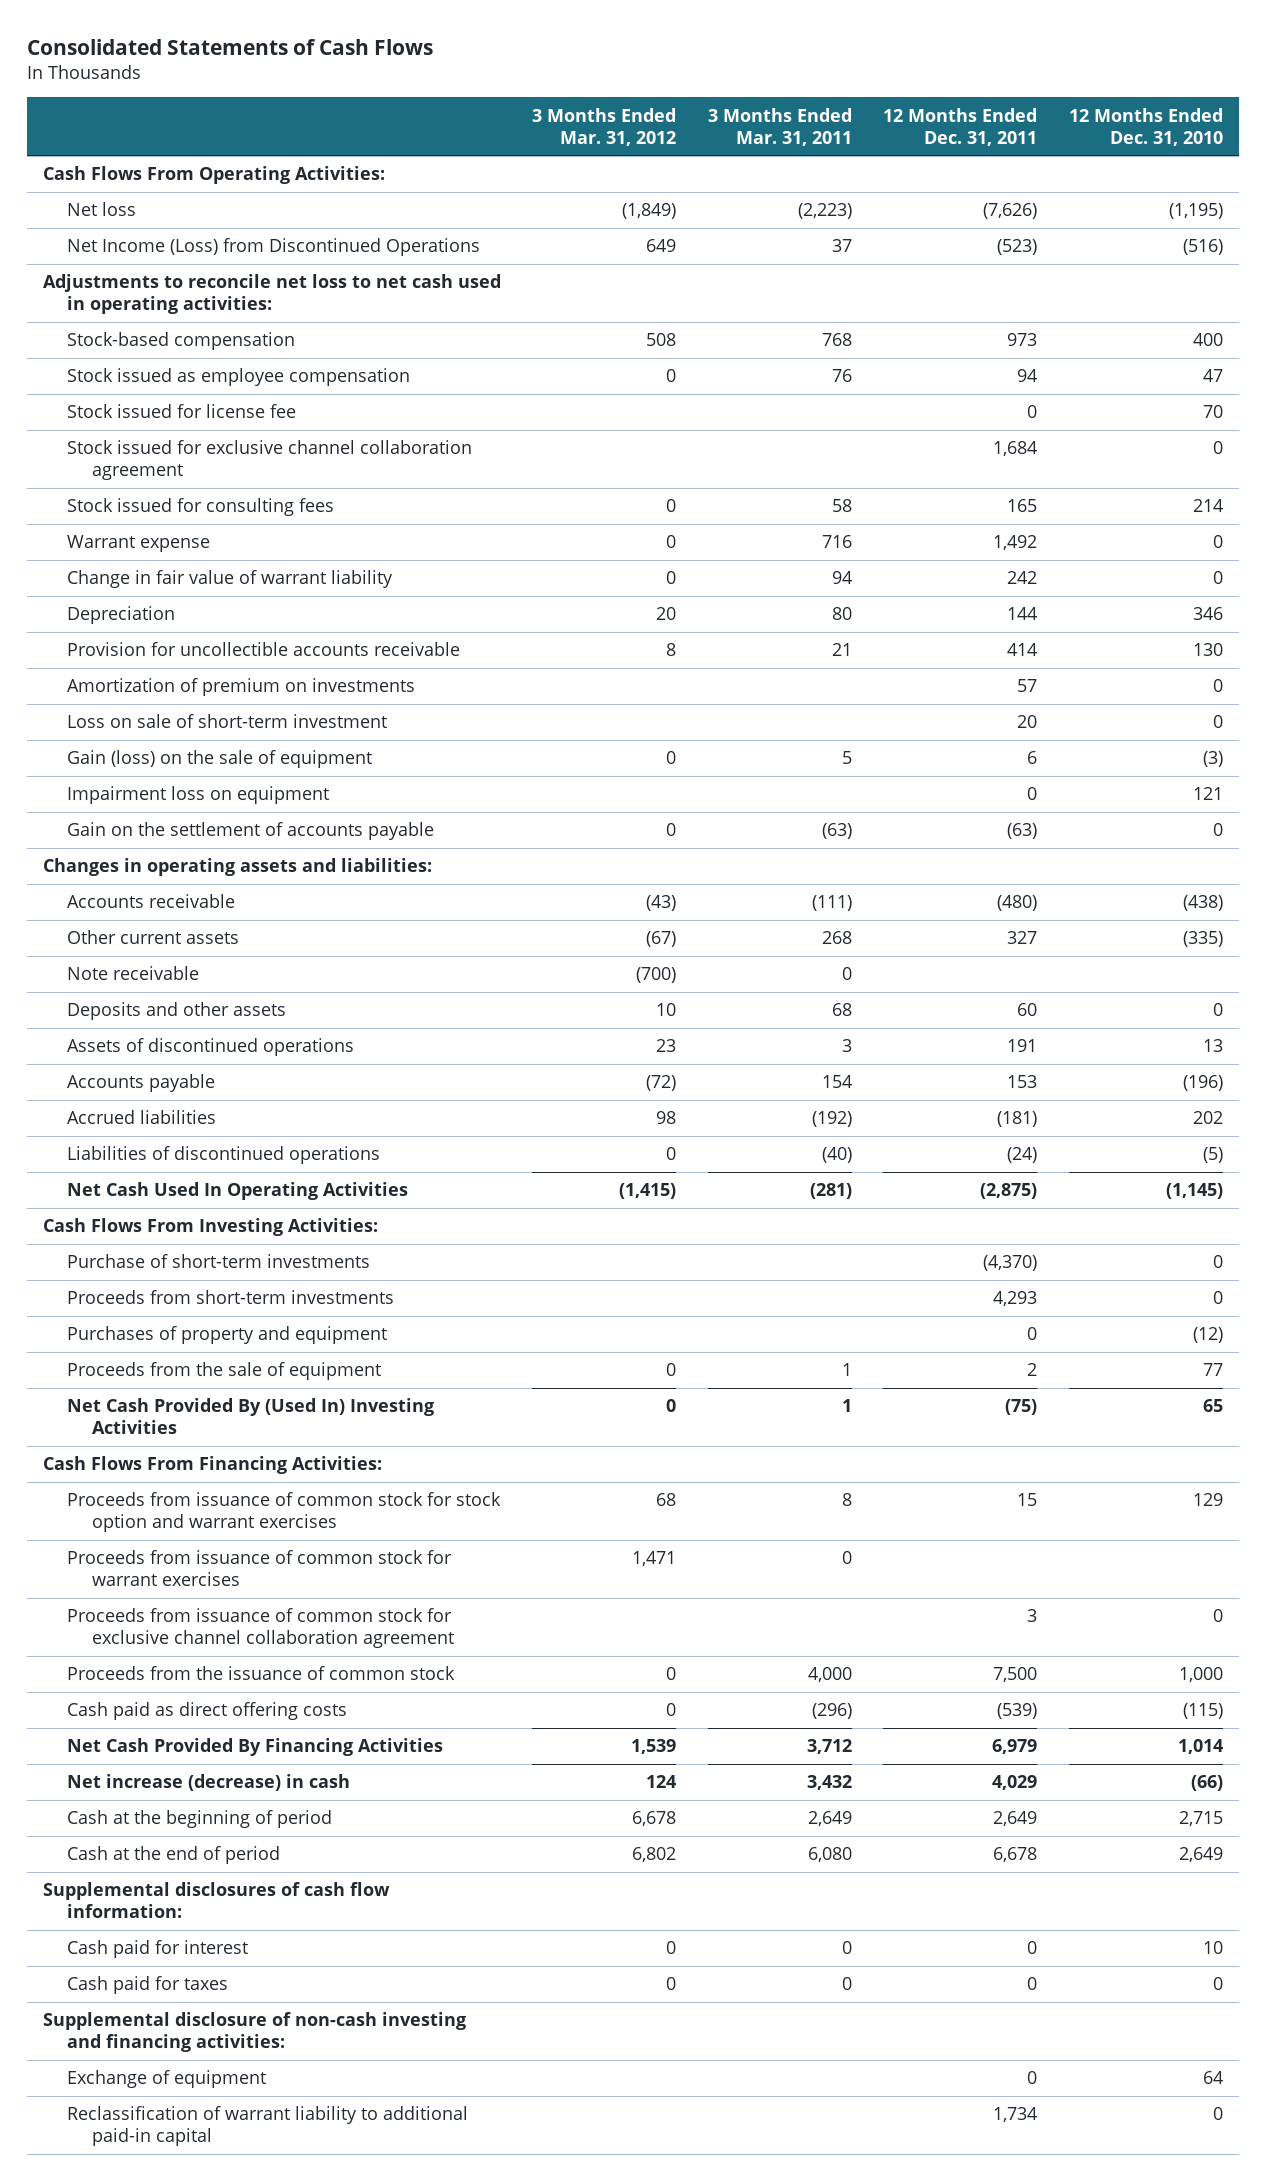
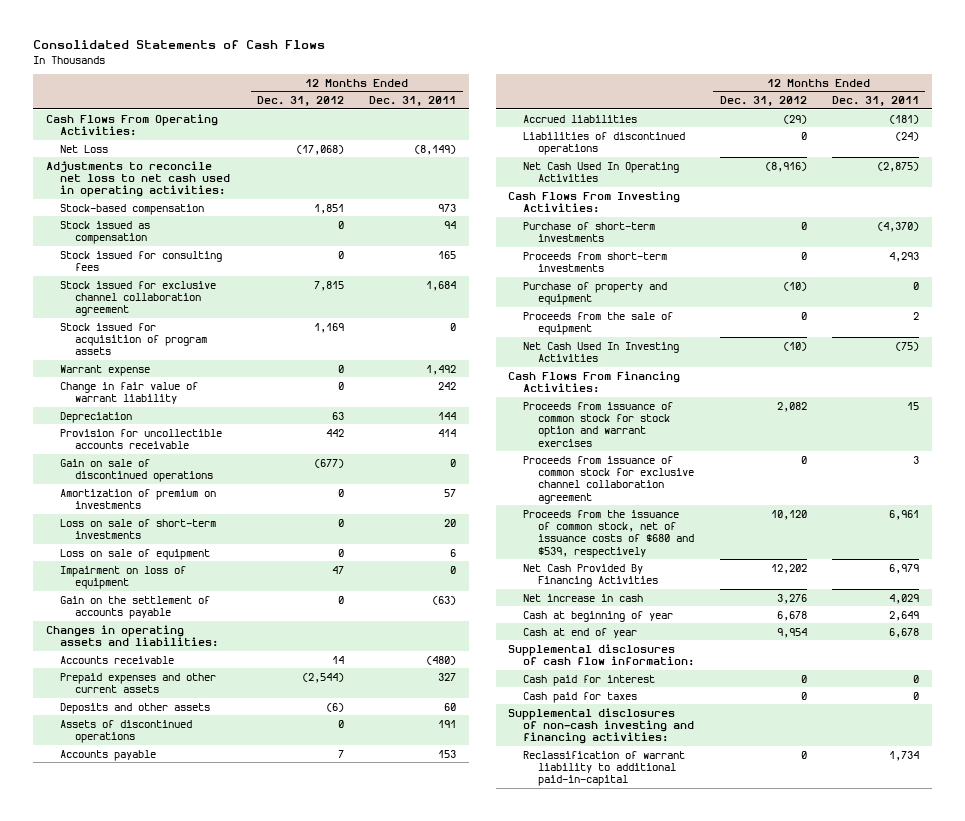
- | 3 Months Ended Mar. 31, 2012 | 3 Months Ended Mar. 31, 2011 | 12 Months Ended Dec. 31, 2011 | 12 Months Ended Dec. 31, 2010
+ | 12 Months Ended Dec. 31, 2012 | 12 Months Ended Dec. 31, 2011
- Net loss | (1,849) | (2,223) | (7,626) | (1,195)
- Net Income (Loss) from Discontinued Operations | 649 | 37 | (523) | (516)
+ Net Loss | (17,068) | (8,149)
- Stock issued as employee compensation | 0 | 76 | 94 | 47
- Stock issued for license fee | | | 0 | 70
+ Stock issued as compensation | 0 | 94
moved down: Stock issued for exclusive channel collaboration agreement | 7,815 | 1,684
+ Stock issued for acquisition of program assets | 1,169 | 0
+ Gain on sale of discontinued operations | (677) | 0
- Loss on sale of short-term investment | | | 20 | 0
- Gain (loss) on the sale of equipment | 0 | 5 | 6 | (3)
- Impairment loss on equipment | | | 0 | 121
+ Loss on sale of short-term investments | 0 | 20
+ Loss on sale of equipment | 0 | 6
+ Impairment on loss of equipment | 47 | 0
- Other current assets | (67) | 268 | 327 | (335)
- Note receivable | (700) | 0 | |
+ Prepaid expenses and other current assets | (2,544) | 327
- Purchases of property and equipment | | | 0 | (12)
+ Purchase of property and equipment | (10) | 0
- Net Cash Provided By (Used In) Investing Activities | 0 | 1 | (75) | 65
+ Net Cash Used In Investing Activities | (10) | (75)
- Proceeds from issuance of common stock for warrant exercises | 1,471 | 0 | |
- Proceeds from the issuance of common stock | 0 | 4,000 | 7,500 | 1,000
- Cash paid as direct offering costs | 0 | (296) | (539) | (115)
+ Proceeds from the issuance of common stock, net of issuance costs of $680 and $539, respectively | 10,120 | 6,961
- Net increase (decrease) in cash | 124 | 3,432 | 4,029 | (66)
- Cash at the beginning of period | 6,678 | 2,649 | 2,649 | 2,715
- Cash at the end of period | 6,802 | 6,080 | 6,678 | 2,649
+ Net increase in cash | 3,276 | 4,029
+ Cash at beginning of year | 6,678 | 2,649
+ Cash at end of year | 9,954 | 6,678
- Supplemental disclosure of non-cash investing and financing activities:
- Exchange of equipment | | | 0 | 64
- Reclassification of warrant liability to additional paid-in capital | | | 1,734 | 0
+ Supplemental disclosures of non-cash investing and financing activities:
+ Reclassification of warrant liability to additional paid-in-capital | 0 | 1,734

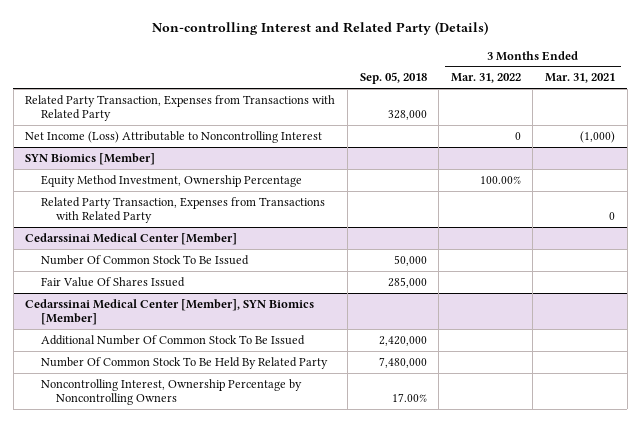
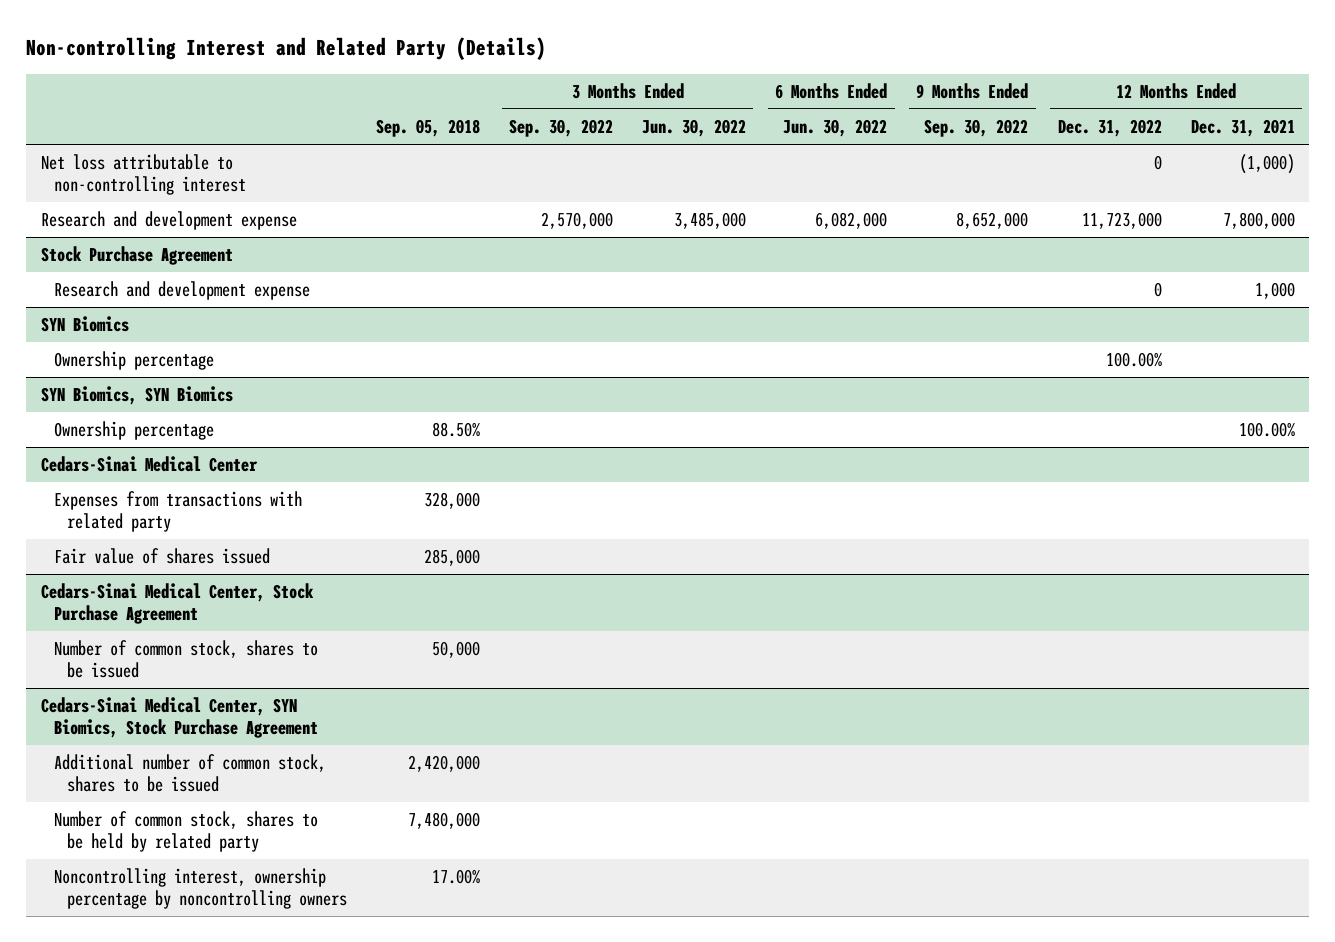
- | Sep. 05, 2018 | 3 Months Ended Mar. 31, 2022 | 3 Months Ended Mar. 31, 2021
+ | Sep. 05, 2018 | 3 Months Ended Sep. 30, 2022 | 3 Months Ended Jun. 30, 2022 | 6 Months Ended Jun. 30, 2022 | 9 Months Ended Sep. 30, 2022 | 12 Months Ended Dec. 31, 2022 | 12 Months Ended Dec. 31, 2021
- Related Party Transaction, Expenses from Transactions with Related Party | 328,000 | |
- Net Income (Loss) Attributable to Noncontrolling Interest | | 0 | (1,000)
- SYN Biomics [Member]
- Equity Method Investment, Ownership Percentage | | 100.00% |
- Related Party Transaction, Expenses from Transactions with Related Party | | | 0
- Cedarssinai Medical Center [Member]
- Number Of Common Stock To Be Issued | 50,000 | |
- Fair Value Of Shares Issued | 285,000 | |
- Cedarssinai Medical Center [Member], SYN Biomics [Member]
- Additional Number Of Common Stock To Be Issued | 2,420,000 | |
- Number Of Common Stock To Be Held By Related Party | 7,480,000 | |
- Noncontrolling Interest, Ownership Percentage by Noncontrolling Owners | 17.00% | |
+ Net loss attributable to non-controlling interest | | | | | | 0 | (1,000)
+ Research and development expense | | 2,570,000 | 3,485,000 | 6,082,000 | 8,652,000 | 11,723,000 | 7,800,000
+ Stock Purchase Agreement
+ Research and development expense | | | | | | 0 | 1,000
+ SYN Biomics
+ Ownership percentage | | | | | | 100.00% |
+ SYN Biomics, SYN Biomics
+ Ownership percentage | 88.50% | | | | | | 100.00%
+ Cedars-Sinai Medical Center
+ Expenses from transactions with related party | 328,000 | | | | | |
+ Fair value of shares issued | 285,000 | | | | | |
+ Cedars-Sinai Medical Center, Stock Purchase Agreement
+ Number of common stock, shares to be issued | 50,000 | | | | | |
+ Cedars-Sinai Medical Center, SYN Biomics, Stock Purchase Agreement
+ Additional number of common stock, shares to be issued | 2,420,000 | | | | | |
+ Number of common stock, shares to be held by related party | 7,480,000 | | | | | |
+ Noncontrolling interest, ownership percentage by noncontrolling owners | 17.00% | | | | | |

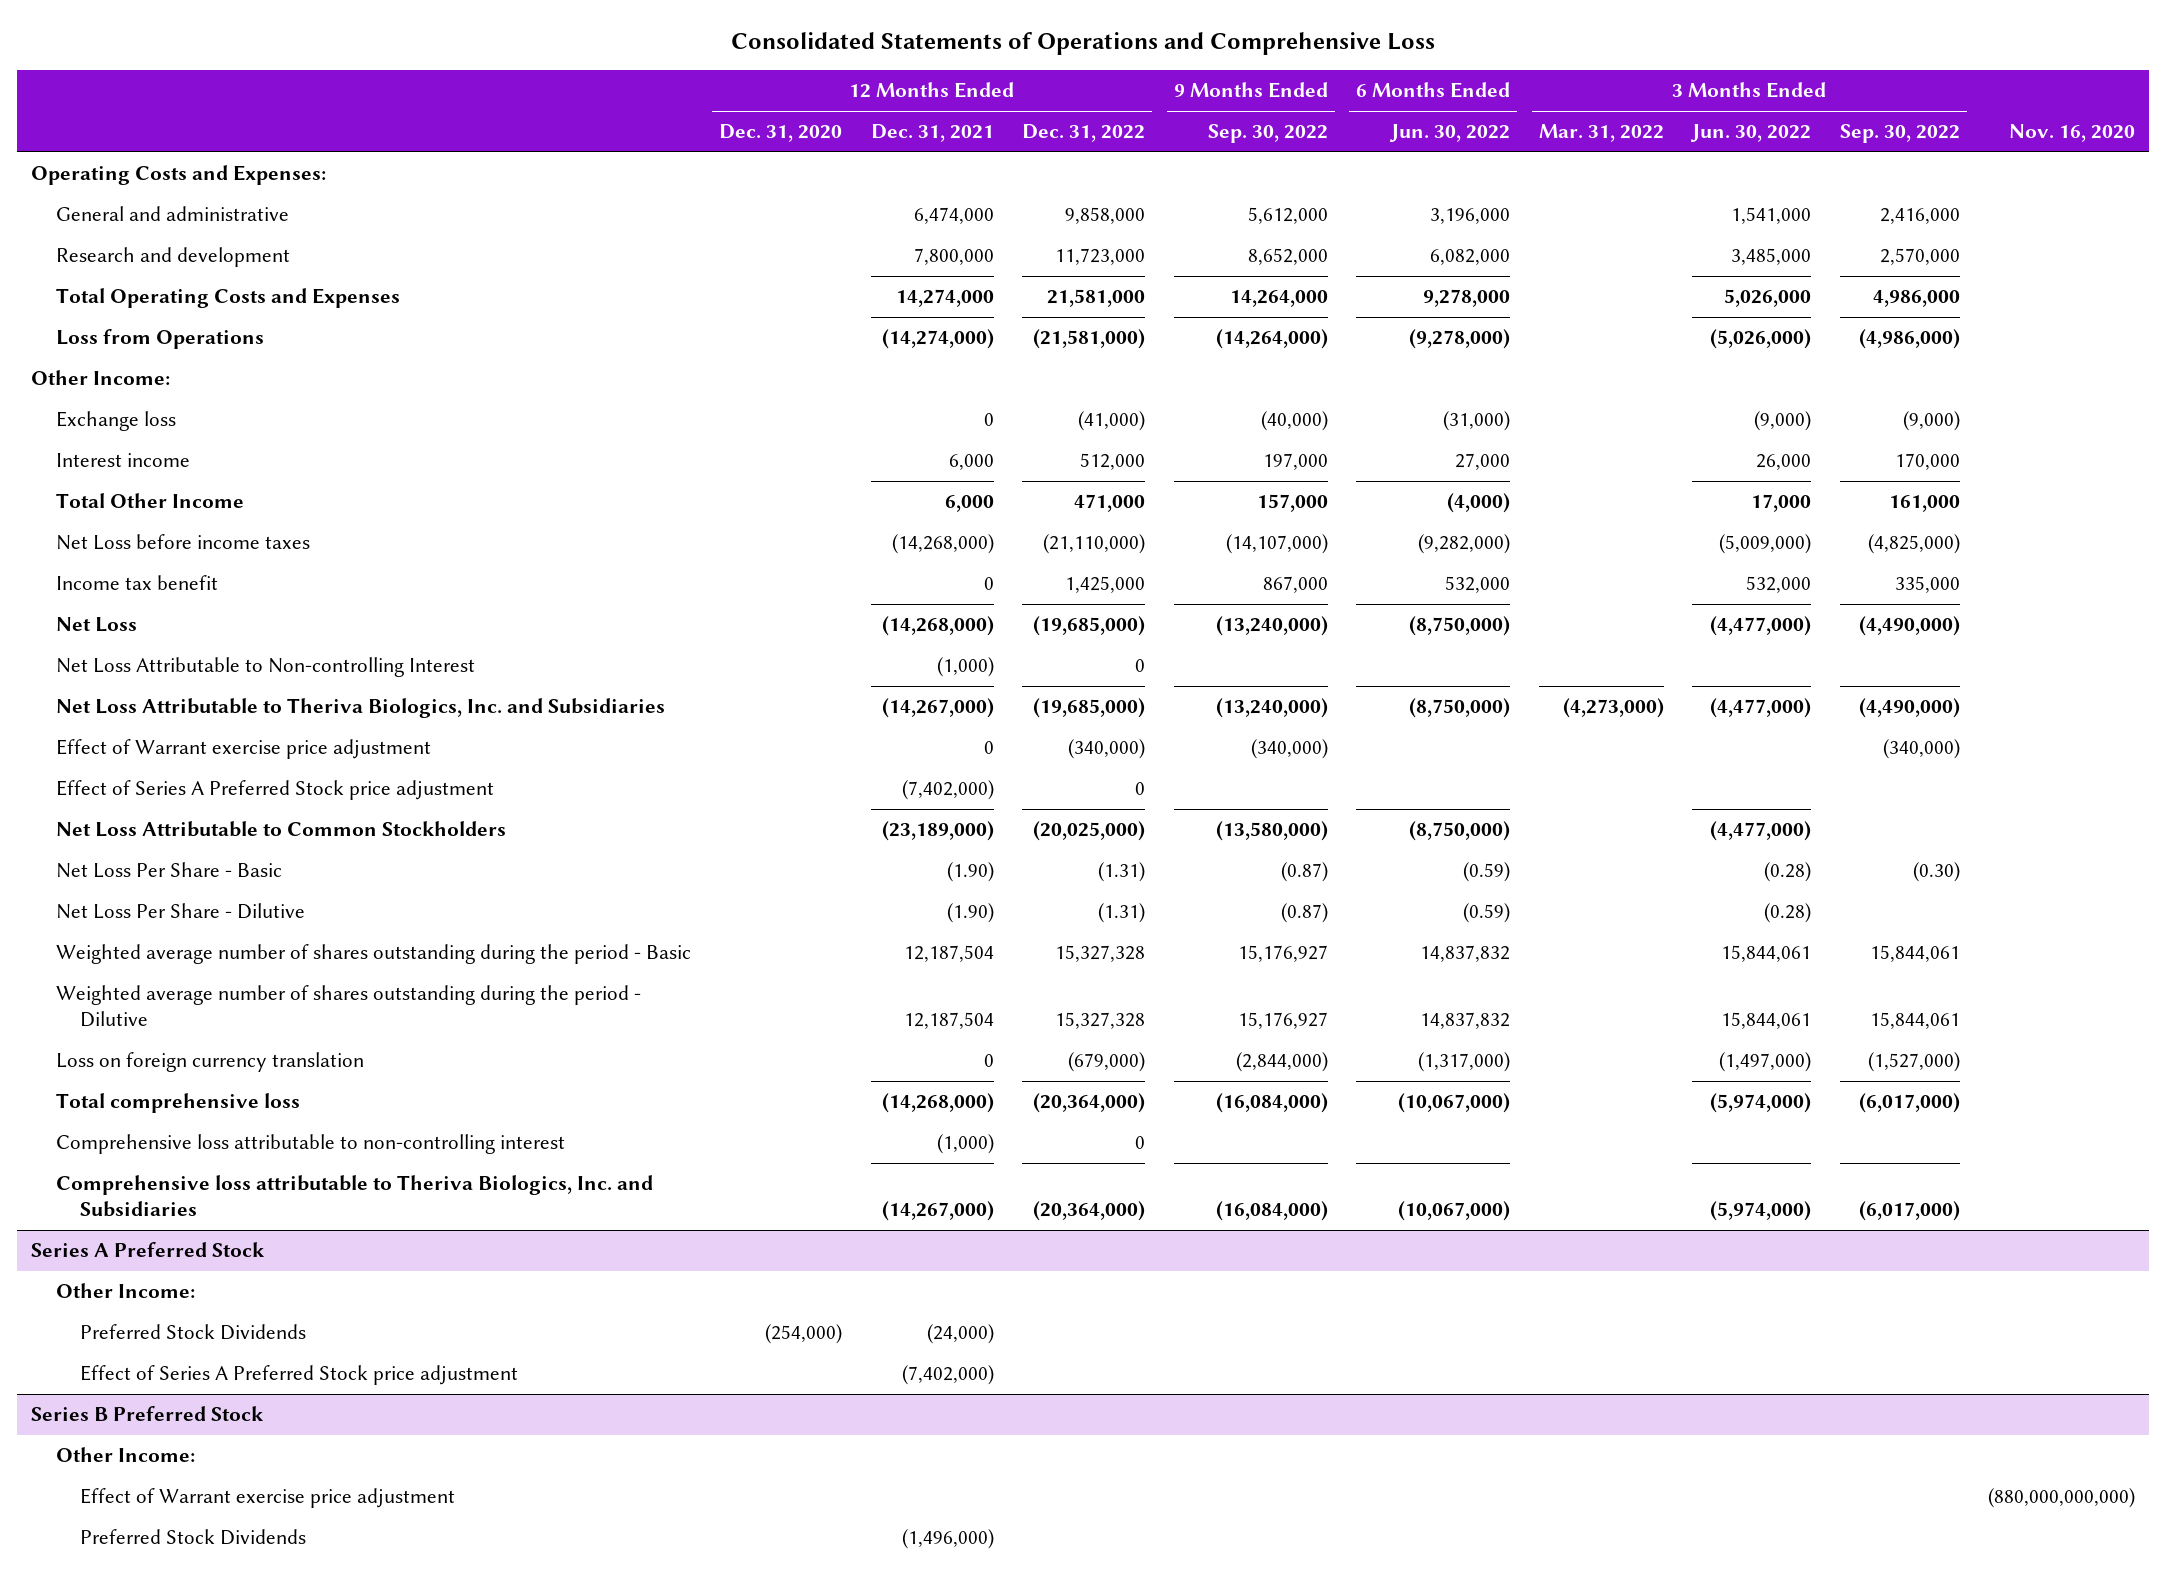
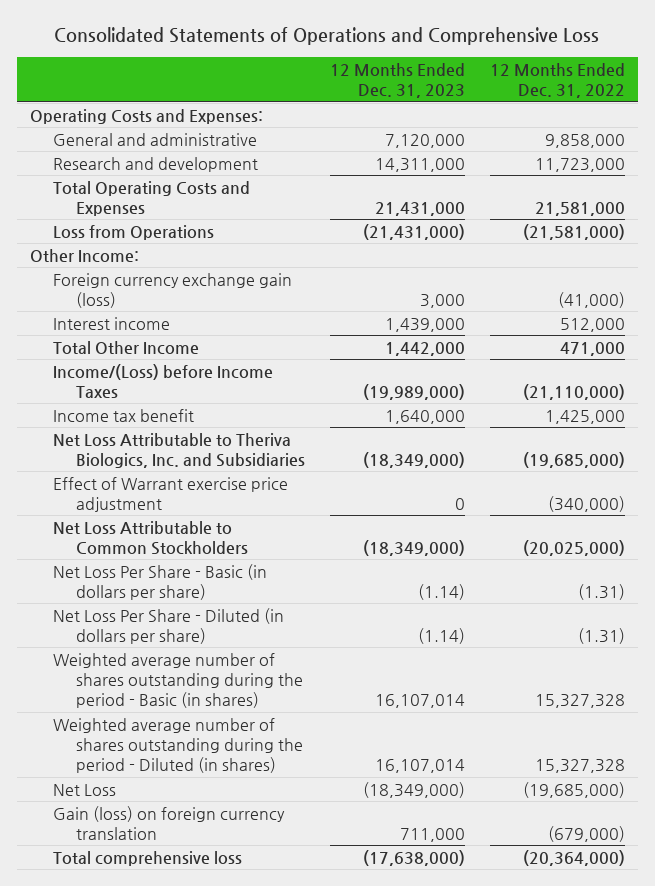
- | 12 Months Ended Dec. 31, 2020 | 12 Months Ended Dec. 31, 2021 | 12 Months Ended Dec. 31, 2022 | 9 Months Ended Sep. 30, 2022 | 6 Months Ended Jun. 30, 2022 | 3 Months Ended Mar. 31, 2022 | 3 Months Ended Jun. 30, 2022 | 3 Months Ended Sep. 30, 2022 | Nov. 16, 2020
+ | 12 Months Ended Dec. 31, 2023 | 12 Months Ended Dec. 31, 2022
- Exchange loss | | 0 | (41,000) | (40,000) | (31,000) | | (9,000) | (9,000) |
+ Foreign currency exchange gain (loss) | 3,000 | (41,000)
- Net Loss before income taxes | | (14,268,000) | (21,110,000) | (14,107,000) | (9,282,000) | | (5,009,000) | (4,825,000) |
+ Income/(Loss) before Income Taxes | (19,989,000) | (21,110,000)
- Net Loss Attributable to Non-controlling Interest | | (1,000) | 0 | | | | | |
- Effect of Series A Preferred Stock price adjustment | | (7,402,000) | 0 | | | | | |
- Net Loss Per Share - Basic | | (1.90) | (1.31) | (0.87) | (0.59) | | (0.28) | (0.30) |
- Net Loss Per Share - Dilutive | | (1.90) | (1.31) | (0.87) | (0.59) | | (0.28) | |
- Weighted average number of shares outstanding during the period - Basic | | 12,187,504 | 15,327,328 | 15,176,927 | 14,837,832 | | 15,844,061 | 15,844,061 |
- Weighted average number of shares outstanding during the period - Dilutive | | 12,187,504 | 15,327,328 | 15,176,927 | 14,837,832 | | 15,844,061 | 15,844,061 |
- Loss on foreign currency translation | | 0 | (679,000) | (2,844,000) | (1,317,000) | | (1,497,000) | (1,527,000) |
+ Net Loss Per Share - Basic (in dollars per share) | (1.14) | (1.31)
+ Net Loss Per Share - Diluted (in dollars per share) | (1.14) | (1.31)
+ Weighted average number of shares outstanding during the period - Basic (in shares) | 16,107,014 | 15,327,328
+ Weighted average number of shares outstanding during the period - Diluted (in shares) | 16,107,014 | 15,327,328
moved down: Net Loss | (18,349,000) | (19,685,000)
+ Gain (loss) on foreign currency translation | 711,000 | (679,000)
- Comprehensive loss attributable to non-controlling interest | | (1,000) | 0 | | | | | |
- Comprehensive loss attributable to Theriva Biologics, Inc. and Subsidiaries | | (14,267,000) | (20,364,000) | (16,084,000) | (10,067,000) | | (5,974,000) | (6,017,000) |
- Series A Preferred Stock
- Other Income:
- Preferred Stock Dividends | (254,000) | (24,000) | | | | | | |
- Effect of Series A Preferred Stock price adjustment | | (7,402,000) | | | | | | |
- Series B Preferred Stock
- Other Income:
- Effect of Warrant exercise price adjustment | | | | | | | | | (880,000,000,000)
- Preferred Stock Dividends | | (1,496,000) | | | | | | |

